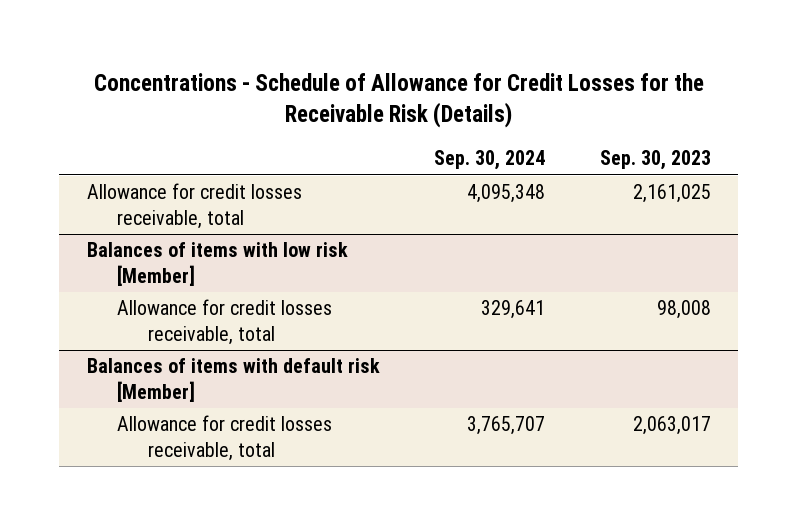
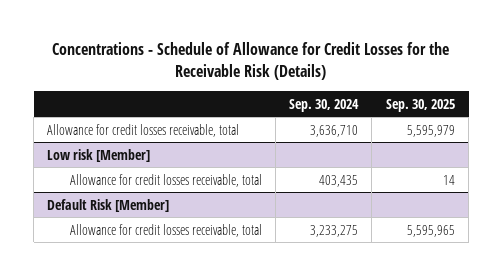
- | Sep. 30, 2024 | Sep. 30, 2023
+ | Sep. 30, 2024 | Sep. 30, 2025
- Allowance for credit losses receivable, total | 4,095,348 | 2,161,025
- Balances of items with low risk [Member]
- Allowance for credit losses receivable, total | 329,641 | 98,008
- Balances of items with default risk [Member]
- Allowance for credit losses receivable, total | 3,765,707 | 2,063,017
+ Allowance for credit losses receivable, total | 3,636,710 | 5,595,979
+ Low risk [Member]
+ Allowance for credit losses receivable, total | 403,435 | 14
+ Default Risk [Member]
+ Allowance for credit losses receivable, total | 3,233,275 | 5,595,965

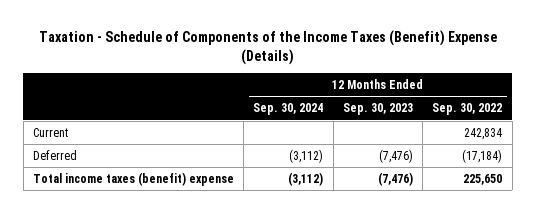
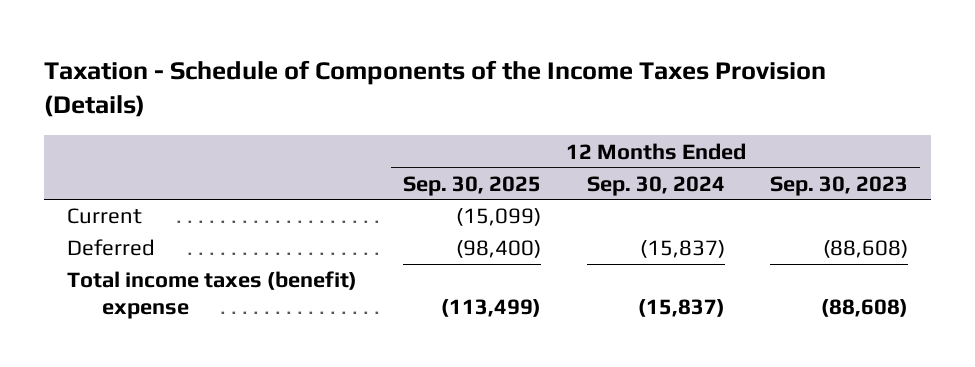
- Taxation - Schedule of Components of the Income Taxes (Benefit) Expense (Details)
+ Taxation - Schedule of Components of the Income Taxes Provision (Details)
- | 12 Months Ended Sep. 30, 2024 | 12 Months Ended Sep. 30, 2023 | 12 Months Ended Sep. 30, 2022
+ | 12 Months Ended Sep. 30, 2025 | 12 Months Ended Sep. 30, 2024 | 12 Months Ended Sep. 30, 2023
- Deferred | (3,112) | (7,476) | (17,184)
- Total income taxes (benefit) expense | (3,112) | (7,476) | 225,650
+ Deferred | (98,400) | (15,837) | (88,608)
+ Total income taxes (benefit) expense | (113,499) | (15,837) | (88,608)

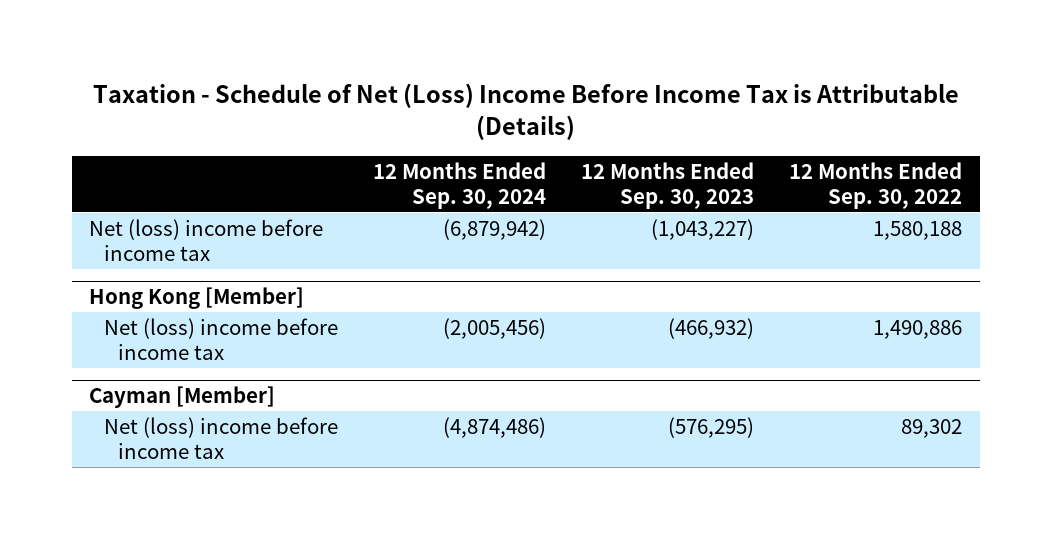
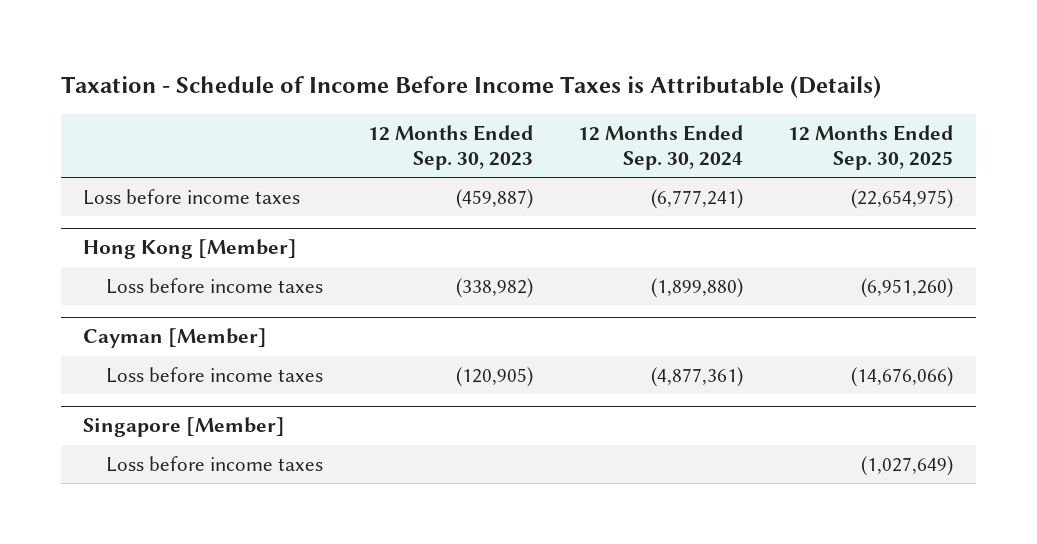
- Taxation - Schedule of Net (Loss) Income Before Income Tax is Attributable (Details)
+ Taxation - Schedule of Income Before Income Taxes is Attributable (Details)
- | 12 Months Ended Sep. 30, 2024 | 12 Months Ended Sep. 30, 2023 | 12 Months Ended Sep. 30, 2022
+ | 12 Months Ended Sep. 30, 2023 | 12 Months Ended Sep. 30, 2024 | 12 Months Ended Sep. 30, 2025
- Net (loss) income before income tax | (6,879,942) | (1,043,227) | 1,580,188
+ Loss before income taxes | (459,887) | (6,777,241) | (22,654,975)
@ Hong Kong [Member]
- Net (loss) income before income tax | (2,005,456) | (466,932) | 1,490,886
+ Loss before income taxes | (338,982) | (1,899,880) | (6,951,260)
@ Cayman [Member]
- Net (loss) income before income tax | (4,874,486) | (576,295) | 89,302
+ Loss before income taxes | (120,905) | (4,877,361) | (14,676,066)
+ Singapore [Member]
+ Loss before income taxes | | | (1,027,649)

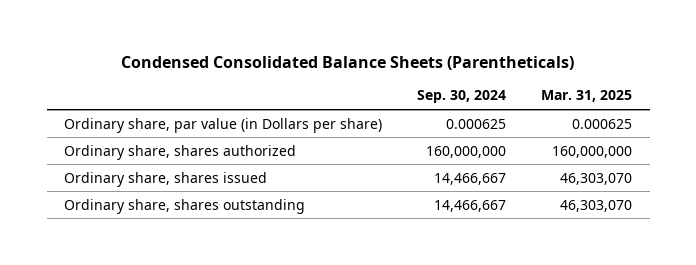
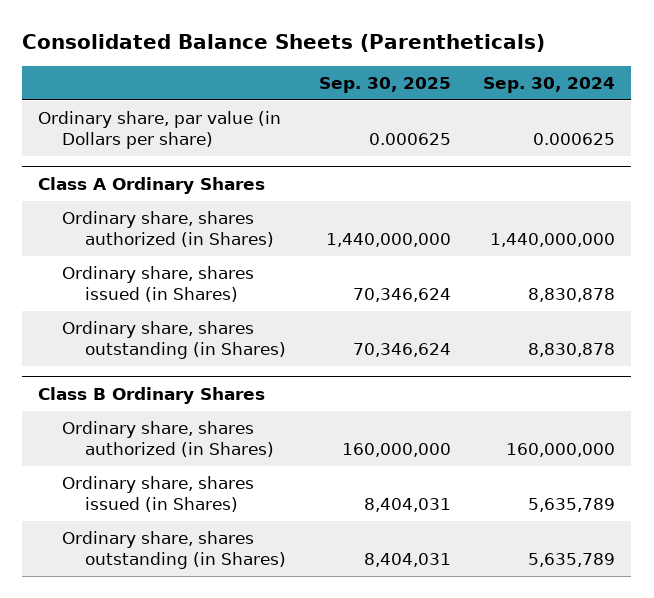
- Condensed Consolidated Balance Sheets (Parentheticals)
+ Consolidated Balance Sheets (Parentheticals)
- | Sep. 30, 2024 | Mar. 31, 2025
+ | Sep. 30, 2025 | Sep. 30, 2024
- Ordinary share, shares authorized | 160,000,000 | 160,000,000
- Ordinary share, shares issued | 14,466,667 | 46,303,070
- Ordinary share, shares outstanding | 14,466,667 | 46,303,070
+ Class A Ordinary Shares
+ Ordinary share, shares authorized (in Shares) | 1,440,000,000 | 1,440,000,000
+ Ordinary share, shares issued (in Shares) | 70,346,624 | 8,830,878
+ Ordinary share, shares outstanding (in Shares) | 70,346,624 | 8,830,878
+ Class B Ordinary Shares
+ Ordinary share, shares authorized (in Shares) | 160,000,000 | 160,000,000
+ Ordinary share, shares issued (in Shares) | 8,404,031 | 5,635,789
+ Ordinary share, shares outstanding (in Shares) | 8,404,031 | 5,635,789

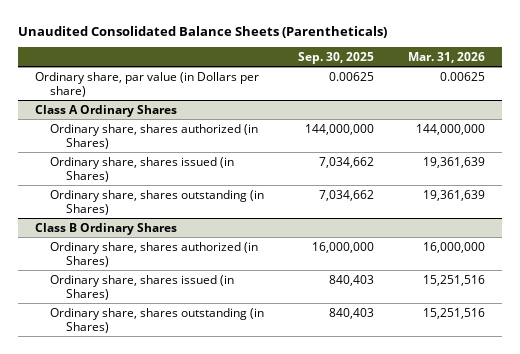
- Consolidated Balance Sheets (Parentheticals)
+ Unaudited Consolidated Balance Sheets (Parentheticals)
- | Sep. 30, 2025 | Sep. 30, 2024
+ | Sep. 30, 2025 | Mar. 31, 2026
- Ordinary share, par value (in Dollars per share) | 0.000625 | 0.000625
+ Ordinary share, par value (in Dollars per share) | 0.00625 | 0.00625
@ Class A Ordinary Shares
- Ordinary share, shares authorized (in Shares) | 1,440,000,000 | 1,440,000,000
- Ordinary share, shares issued (in Shares) | 70,346,624 | 8,830,878
- Ordinary share, shares outstanding (in Shares) | 70,346,624 | 8,830,878
+ Ordinary share, shares authorized (in Shares) | 144,000,000 | 144,000,000
+ Ordinary share, shares issued (in Shares) | 7,034,662 | 19,361,639
+ Ordinary share, shares outstanding (in Shares) | 7,034,662 | 19,361,639
@ Class B Ordinary Shares
- Ordinary share, shares authorized (in Shares) | 160,000,000 | 160,000,000
- Ordinary share, shares issued (in Shares) | 8,404,031 | 5,635,789
- Ordinary share, shares outstanding (in Shares) | 8,404,031 | 5,635,789
+ Ordinary share, shares authorized (in Shares) | 16,000,000 | 16,000,000
+ Ordinary share, shares issued (in Shares) | 840,403 | 15,251,516
+ Ordinary share, shares outstanding (in Shares) | 840,403 | 15,251,516

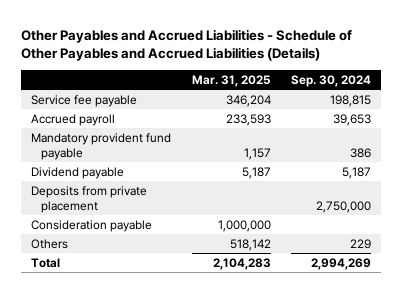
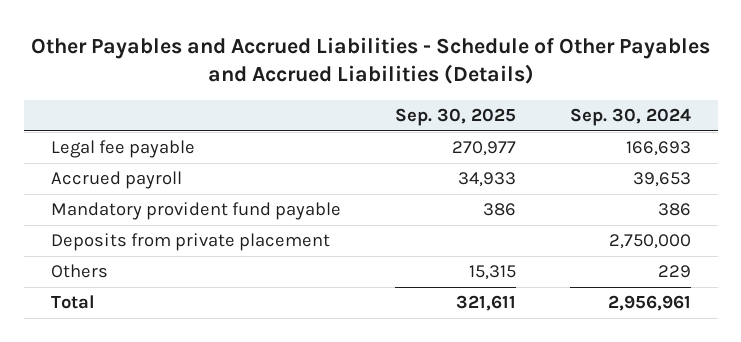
- | Mar. 31, 2025 | Sep. 30, 2024
+ | Sep. 30, 2025 | Sep. 30, 2024
- Service fee payable | 346,204 | 198,815
+ Legal fee payable | 270,977 | 166,693
- Dividend payable | 5,187 | 5,187
- Consideration payable | 1,000,000 |
- Total | 2,104,283 | 2,994,269
+ Total | 321,611 | 2,956,961

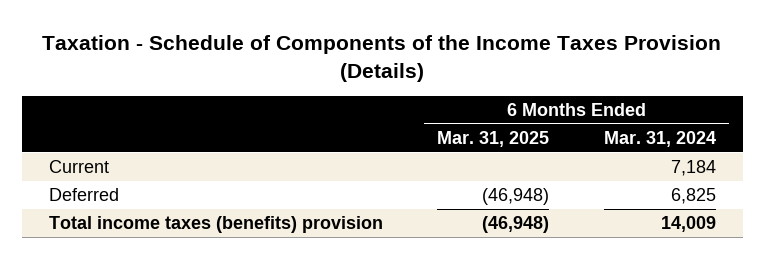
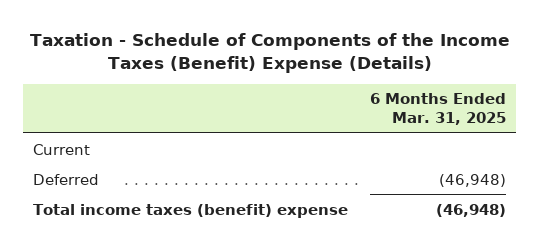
- Taxation - Schedule of Components of the Income Taxes Provision (Details)
+ Taxation - Schedule of Components of the Income Taxes (Benefit) Expense (Details)
- | 6 Months Ended Mar. 31, 2025 | 6 Months Ended Mar. 31, 2024
+ | 6 Months Ended Mar. 31, 2025
- Total income taxes (benefits) provision | (46,948) | 14,009
+ Total income taxes (benefit) expense | (46,948)

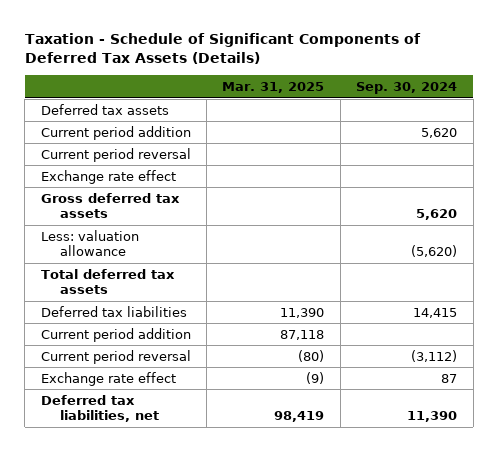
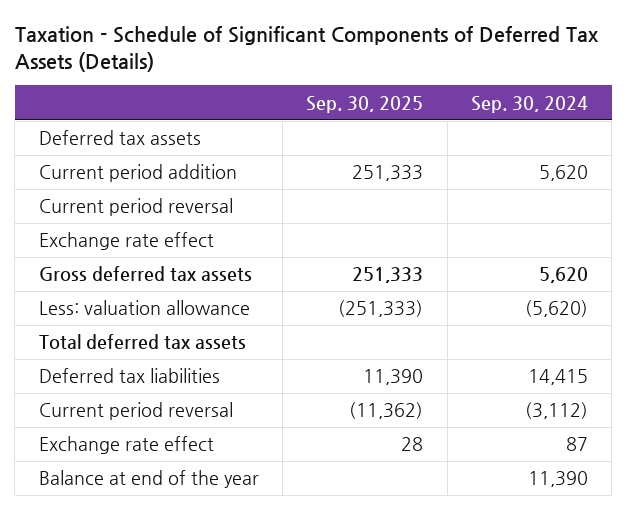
- | Mar. 31, 2025 | Sep. 30, 2024
+ | Sep. 30, 2025 | Sep. 30, 2024
- Current period addition | 87,118 |
- Deferred tax liabilities, net | 98,419 | 11,390
+ Balance at end of the year | | 11,390

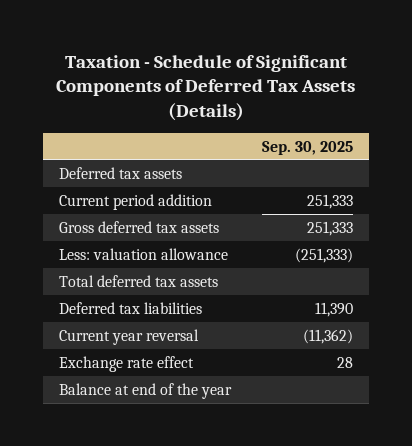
- | Sep. 30, 2025 | Sep. 30, 2024
+ | Sep. 30, 2025
- Current period reversal
- Exchange rate effect
- Current period reversal | (11,362) | (3,112)
+ Current year reversal | (11,362)

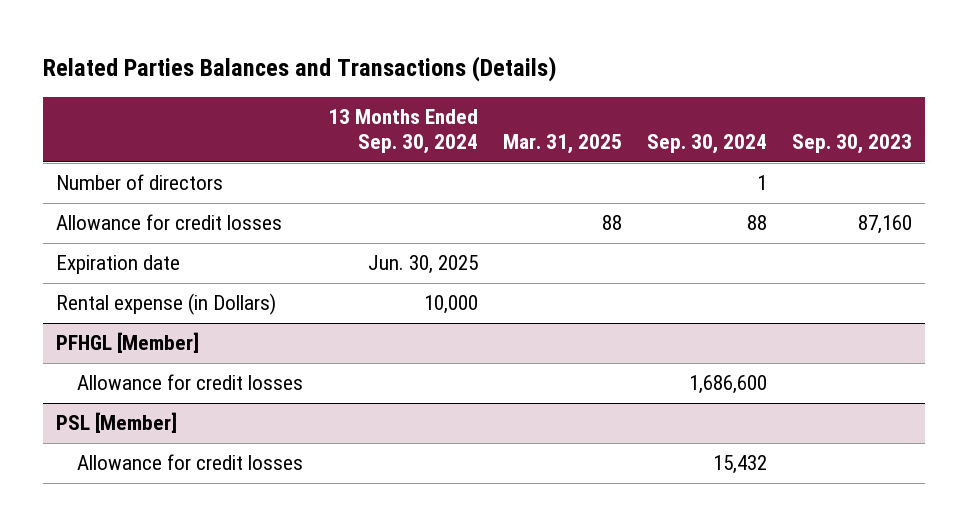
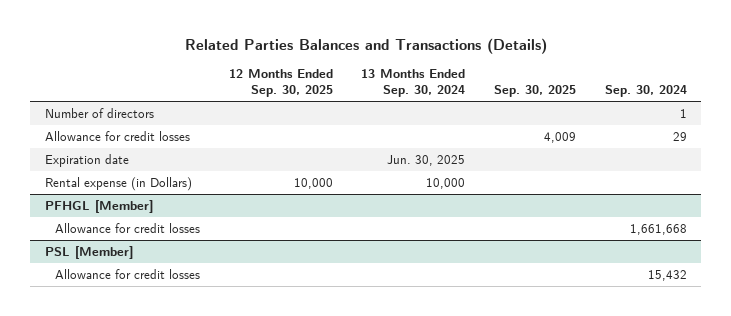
- | 13 Months Ended Sep. 30, 2024 | Mar. 31, 2025 | Sep. 30, 2024 | Sep. 30, 2023
+ | 12 Months Ended Sep. 30, 2025 | 13 Months Ended Sep. 30, 2024 | Sep. 30, 2025 | Sep. 30, 2024
- Allowance for credit losses | | 88 | 88 | 87,160
+ Allowance for credit losses | | | 4,009 | 29
@ PFHGL [Member]
- Allowance for credit losses | | | 1,686,600 |
+ Allowance for credit losses | | | | 1,661,668

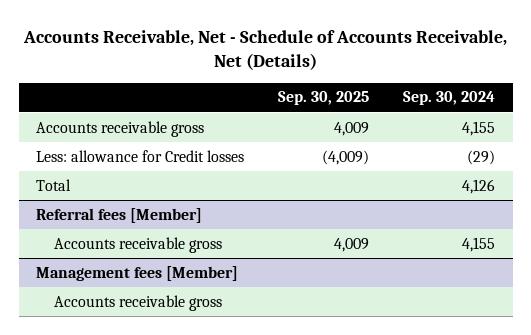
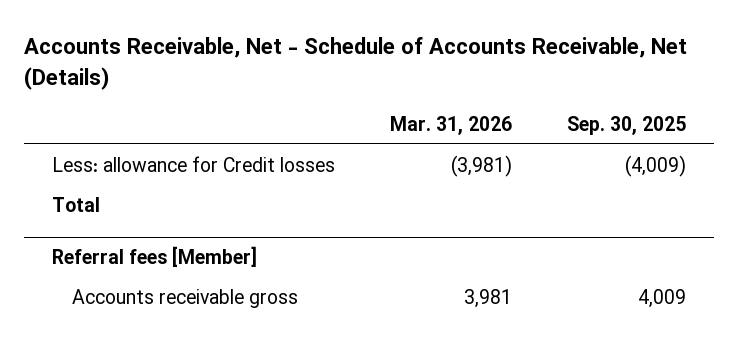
- | Sep. 30, 2025 | Sep. 30, 2024
+ | Mar. 31, 2026 | Sep. 30, 2025
- Accounts receivable gross | 4,009 | 4,155
- Management fees [Member]
- Accounts receivable gross

